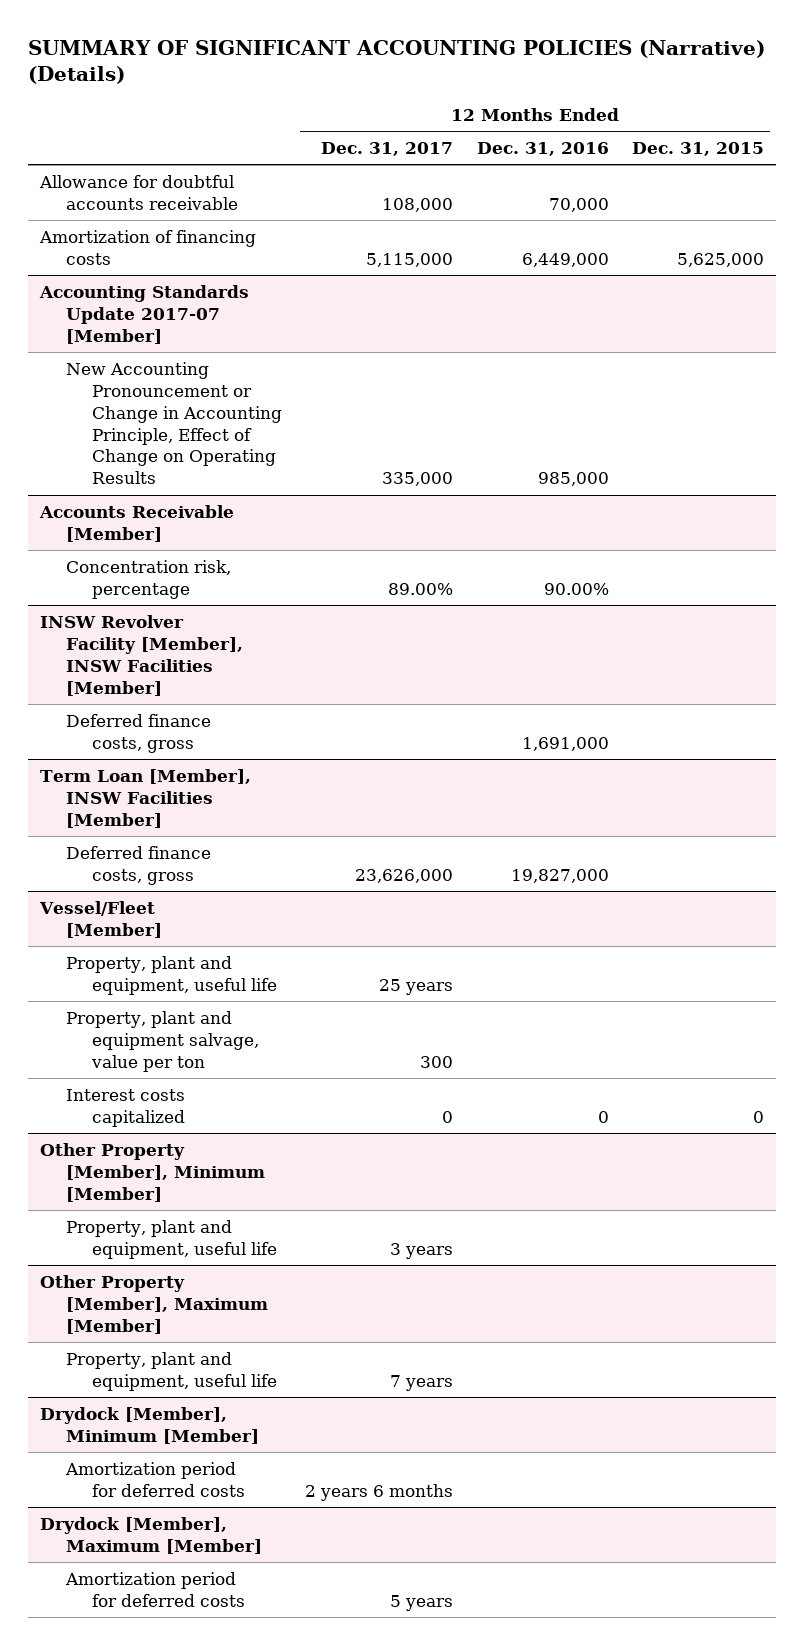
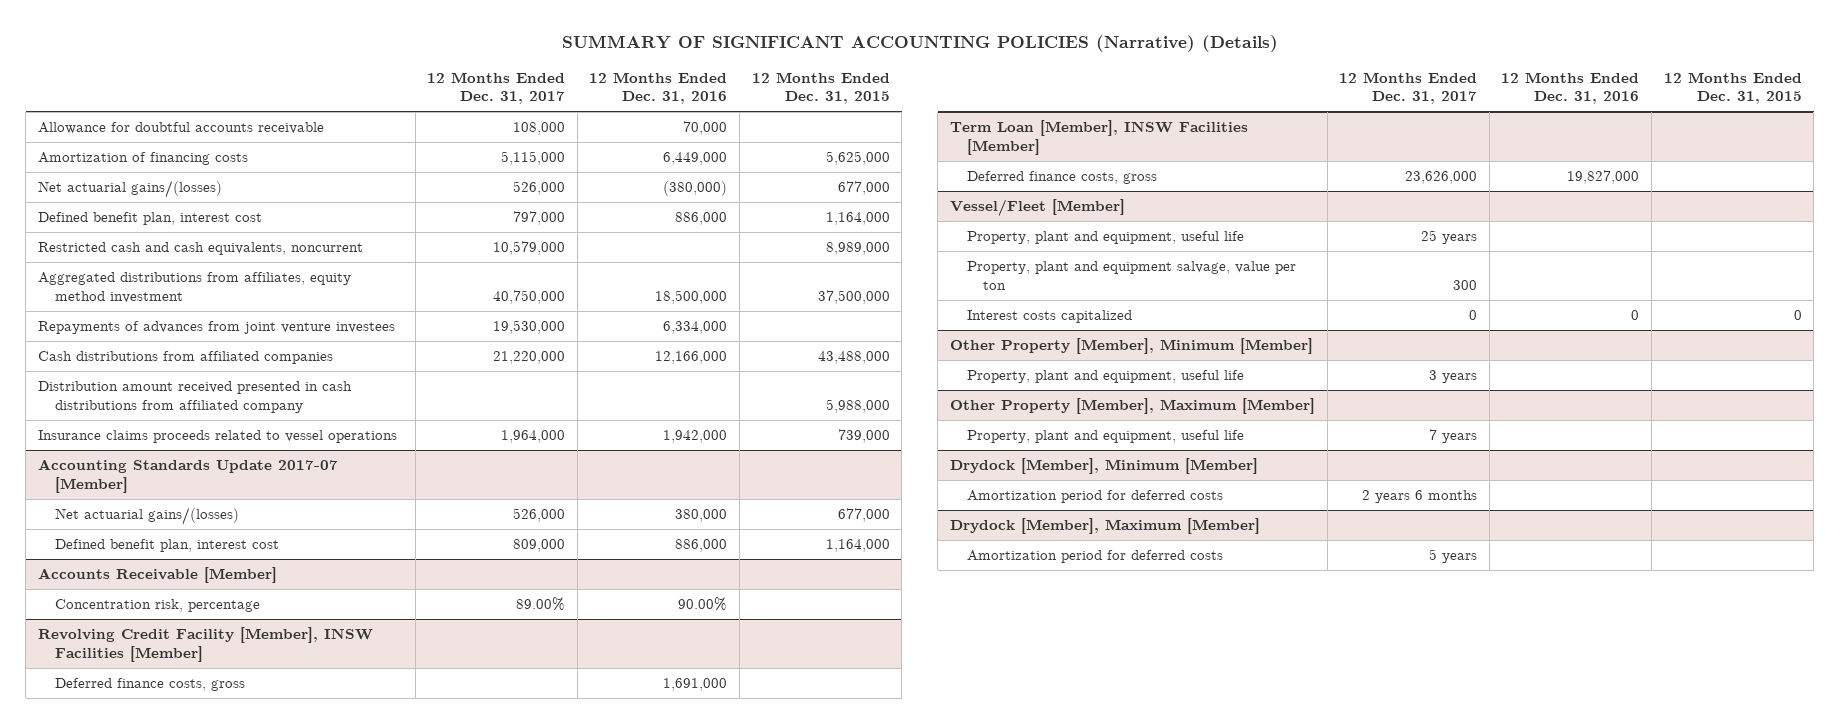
+ Net actuarial gains/(losses) | 526,000 | (380,000) | 677,000
+ Defined benefit plan, interest cost | 797,000 | 886,000 | 1,164,000
+ Restricted cash and cash equivalents, noncurrent | 10,579,000 | | 8,989,000
+ Aggregated distributions from affiliates, equity method investment | 40,750,000 | 18,500,000 | 37,500,000
+ Repayments of advances from joint venture investees | 19,530,000 | 6,334,000 |
+ Cash distributions from affiliated companies | 21,220,000 | 12,166,000 | 43,488,000
+ Distribution amount received presented in cash distributions from affiliated company | | | 5,988,000
+ Insurance claims proceeds related to vessel operations | 1,964,000 | 1,942,000 | 739,000
@ Accounting Standards Update 2017-07 [Member]
- New Accounting Pronouncement or Change in Accounting Principle, Effect of Change on Operating Results | 335,000 | 985,000 |
+ Net actuarial gains/(losses) | 526,000 | 380,000 | 677,000
+ Defined benefit plan, interest cost | 809,000 | 886,000 | 1,164,000
- INSW Revolver Facility [Member], INSW Facilities [Member]
+ Revolving Credit Facility [Member], INSW Facilities [Member]

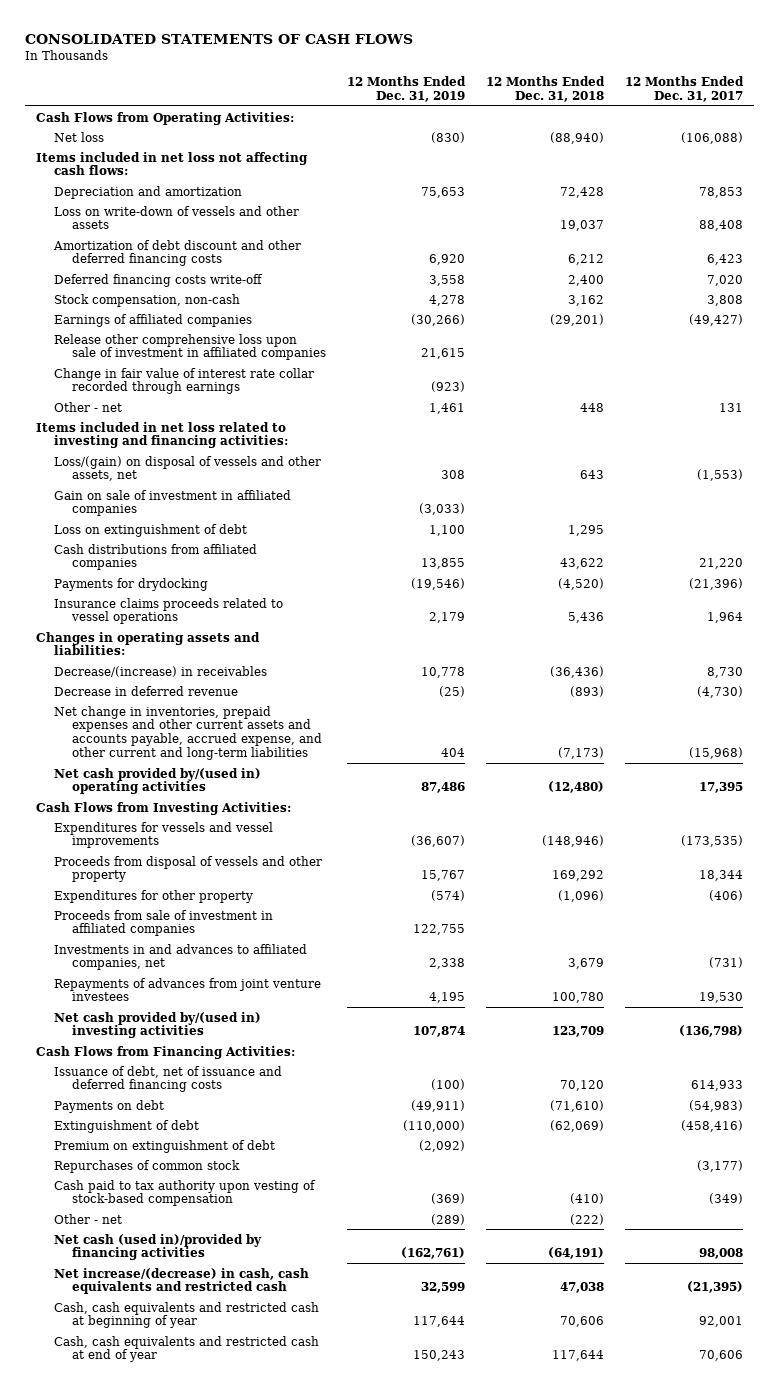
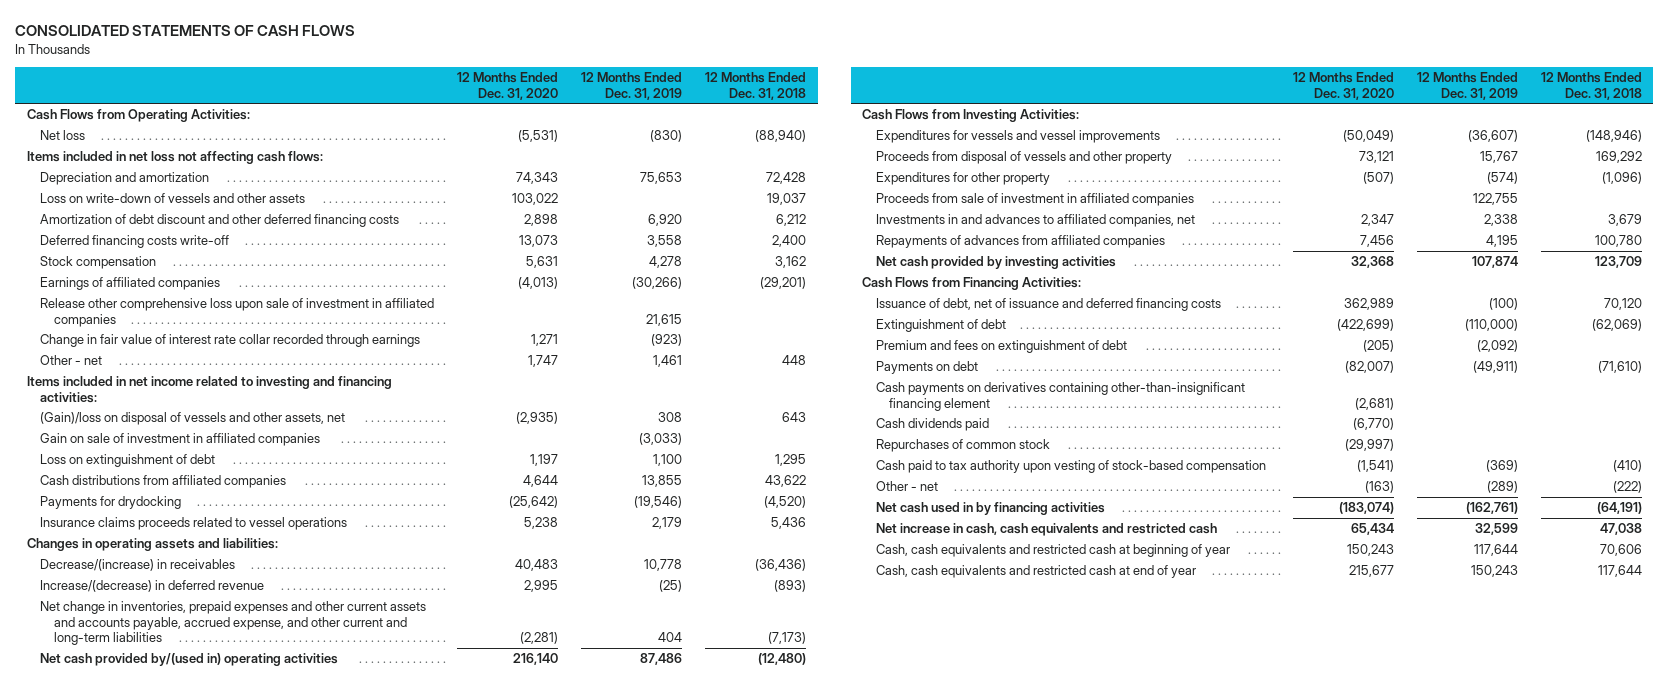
- | 12 Months Ended Dec. 31, 2019 | 12 Months Ended Dec. 31, 2018 | 12 Months Ended Dec. 31, 2017
+ | 12 Months Ended Dec. 31, 2020 | 12 Months Ended Dec. 31, 2019 | 12 Months Ended Dec. 31, 2018
- Stock compensation, non-cash | 4,278 | 3,162 | 3,808
+ Stock compensation | 5,631 | 4,278 | 3,162
- Items included in net loss related to investing and financing activities:
- Loss/(gain) on disposal of vessels and other assets, net | 308 | 643 | (1,553)
+ Items included in net income related to investing and financing activities:
+ (Gain)/loss on disposal of vessels and other assets, net | (2,935) | 308 | 643
- Decrease in deferred revenue | (25) | (893) | (4,730)
+ Increase/(decrease) in deferred revenue | 2,995 | (25) | (893)
- Repayments of advances from joint venture investees | 4,195 | 100,780 | 19,530
- Net cash provided by/(used in) investing activities | 107,874 | 123,709 | (136,798)
+ Repayments of advances from affiliated companies | 7,456 | 4,195 | 100,780
+ Net cash provided by investing activities | 32,368 | 107,874 | 123,709
- Premium on extinguishment of debt | (2,092) | |
+ Premium and fees on extinguishment of debt | (205) | (2,092) |
moved down: Payments on debt | (82,007) | (49,911) | (71,610)
+ Cash payments on derivatives containing other-than-insignificant financing element | (2,681) | |
+ Cash dividends paid | (6,770) | |
- Net cash (used in)/provided by financing activities | (162,761) | (64,191) | 98,008
- Net increase/(decrease) in cash, cash equivalents and restricted cash | 32,599 | 47,038 | (21,395)
+ Net cash used in by financing activities | (183,074) | (162,761) | (64,191)
+ Net increase in cash, cash equivalents and restricted cash | 65,434 | 32,599 | 47,038

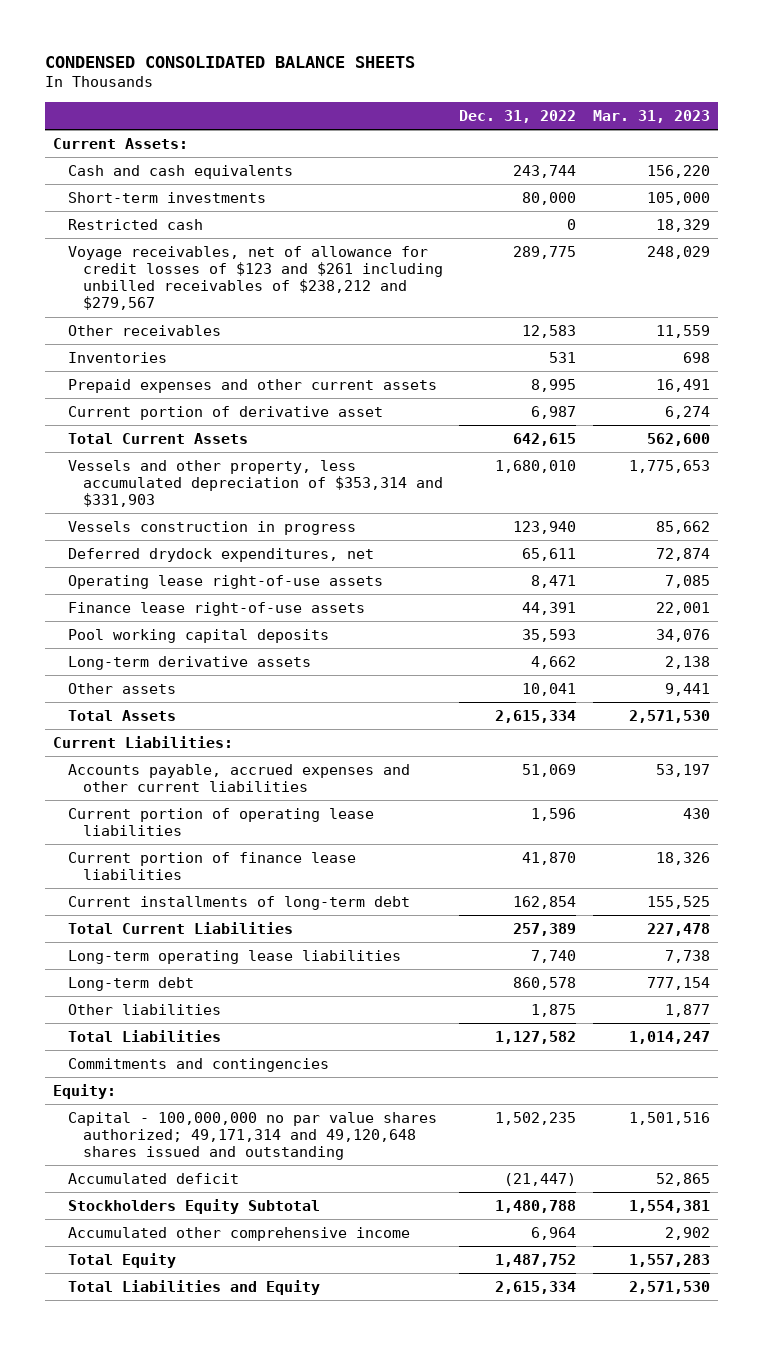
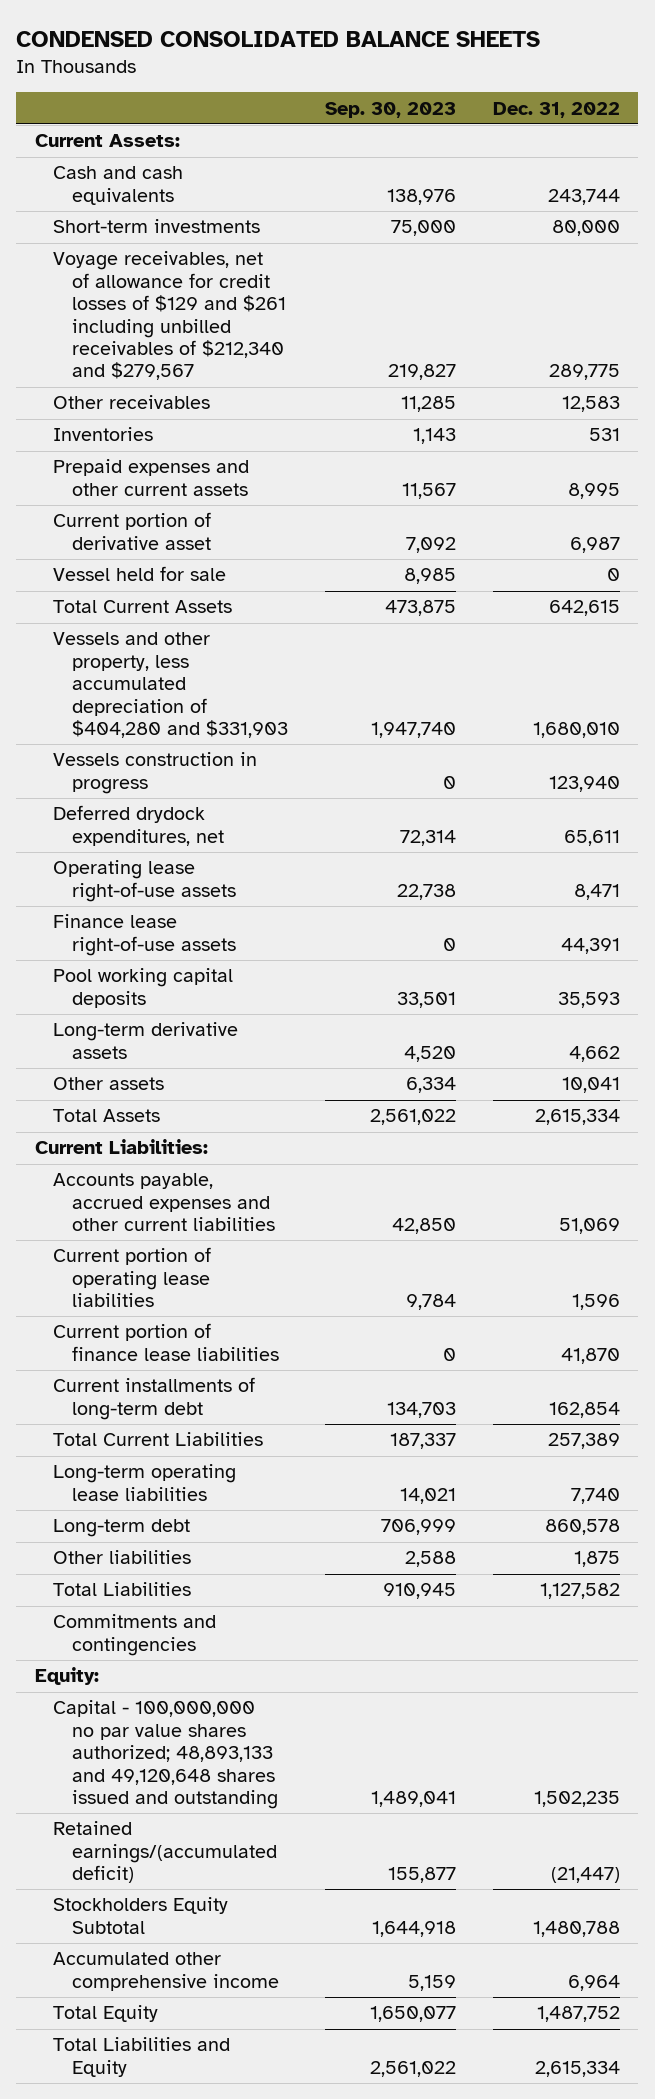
- | Dec. 31, 2022 | Mar. 31, 2023
+ | Sep. 30, 2023 | Dec. 31, 2022
- Restricted cash | 0 | 18,329
- Voyage receivables, net of allowance for credit losses of $123 and $261 including unbilled receivables of $238,212 and $279,567 | 289,775 | 248,029
+ Voyage receivables, net of allowance for credit losses of $129 and $261 including unbilled receivables of $212,340 and $279,567 | 219,827 | 289,775
+ Vessel held for sale | 8,985 | 0
- Vessels and other property, less accumulated depreciation of $353,314 and $331,903 | 1,680,010 | 1,775,653
+ Vessels and other property, less accumulated depreciation of $404,280 and $331,903 | 1,947,740 | 1,680,010
- Capital - 100,000,000 no par value shares authorized; 49,171,314 and 49,120,648 shares issued and outstanding | 1,502,235 | 1,501,516
- Accumulated deficit | (21,447) | 52,865
+ Capital - 100,000,000 no par value shares authorized; 48,893,133 and 49,120,648 shares issued and outstanding | 1,489,041 | 1,502,235
+ Retained earnings/(accumulated deficit) | 155,877 | (21,447)

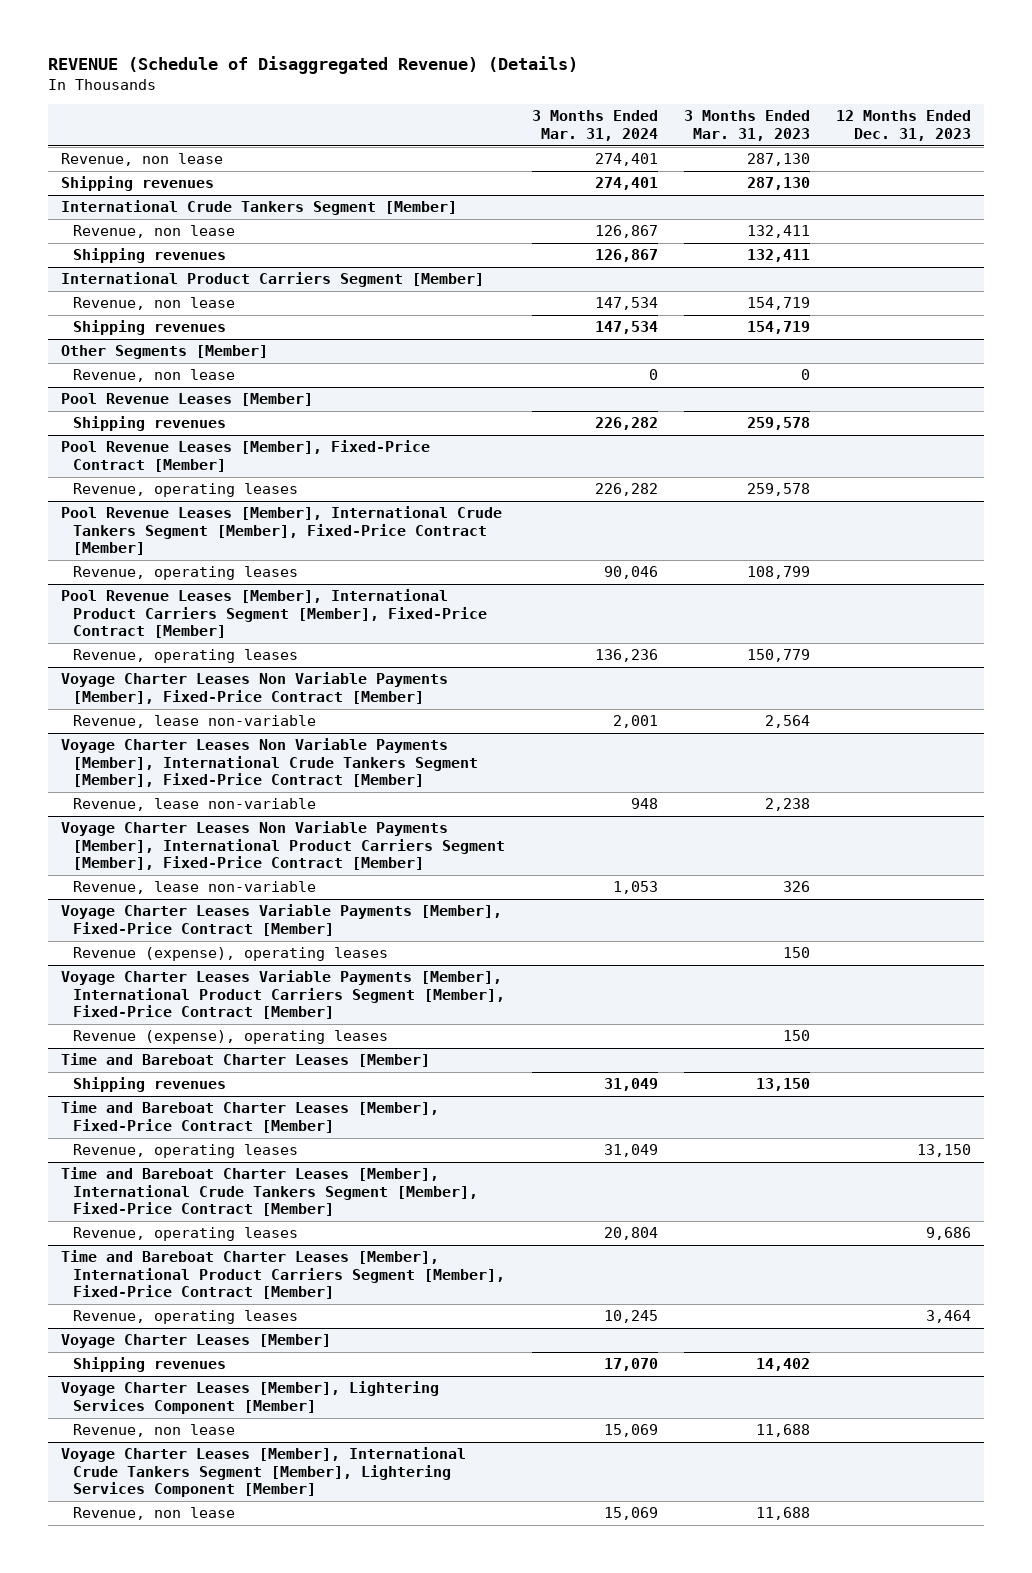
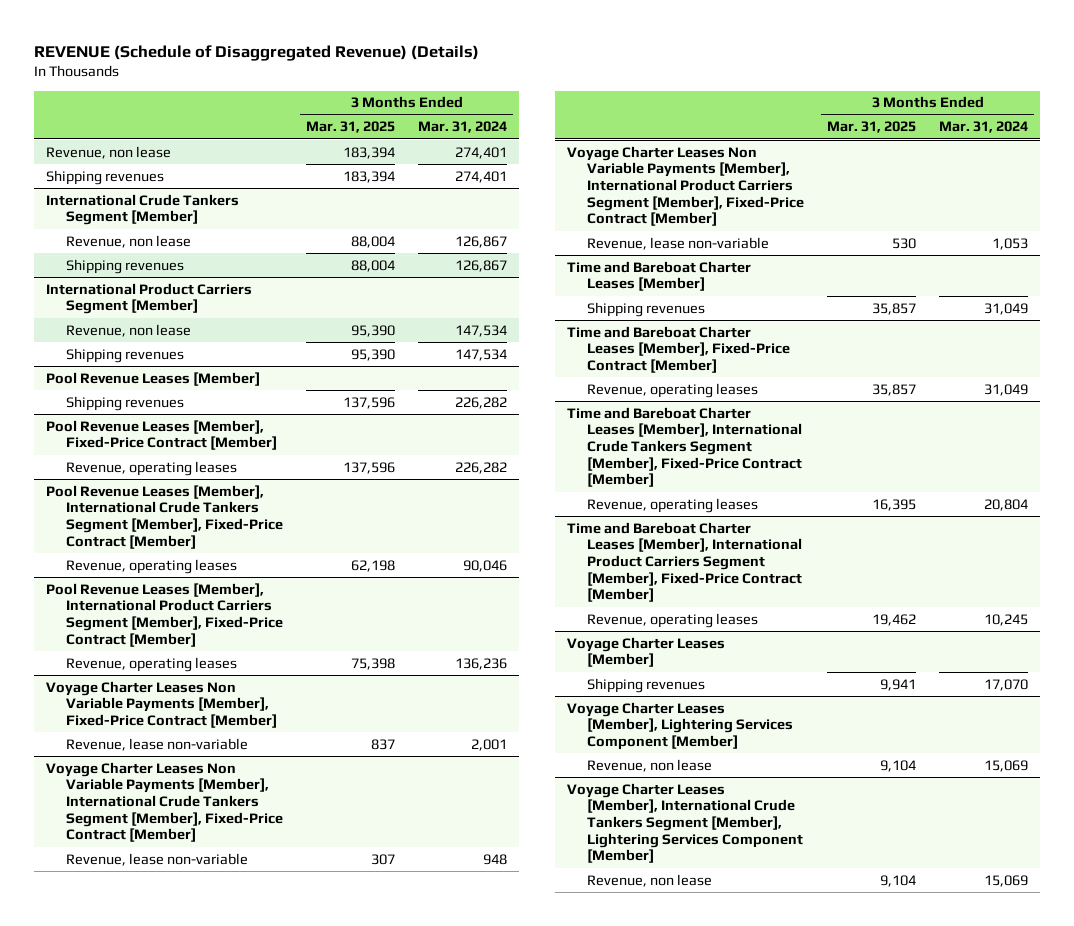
- | 3 Months Ended Mar. 31, 2024 | 3 Months Ended Mar. 31, 2023 | 12 Months Ended Dec. 31, 2023
+ | 3 Months Ended Mar. 31, 2025 | 3 Months Ended Mar. 31, 2024
- Other Segments [Member]
- Revenue, non lease | 0 | 0 |
- Voyage Charter Leases Variable Payments [Member], Fixed-Price Contract [Member]
- Revenue (expense), operating leases | | 150 |
- Voyage Charter Leases Variable Payments [Member], International Product Carriers Segment [Member], Fixed-Price Contract [Member]
- Revenue (expense), operating leases | | 150 |

